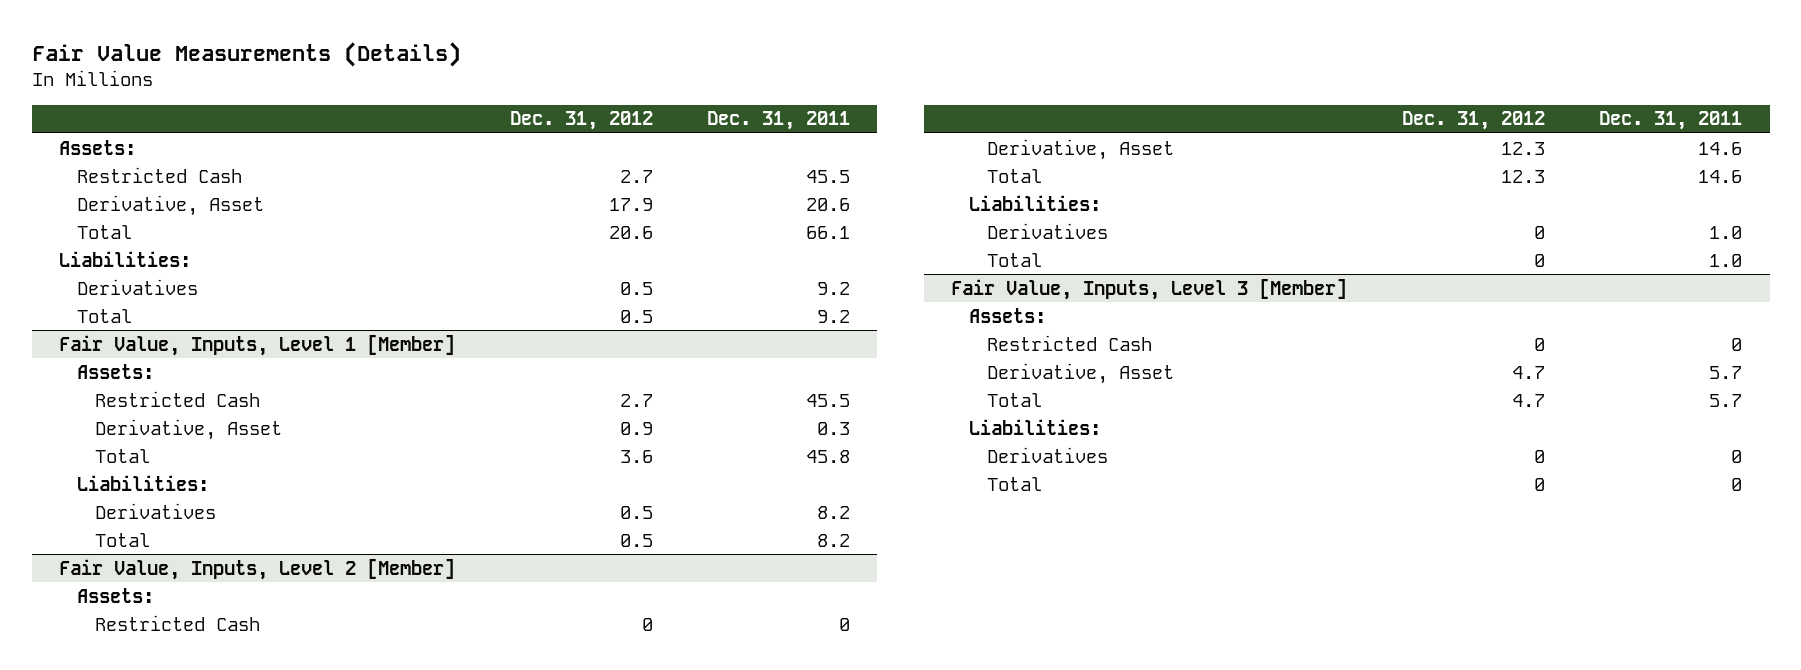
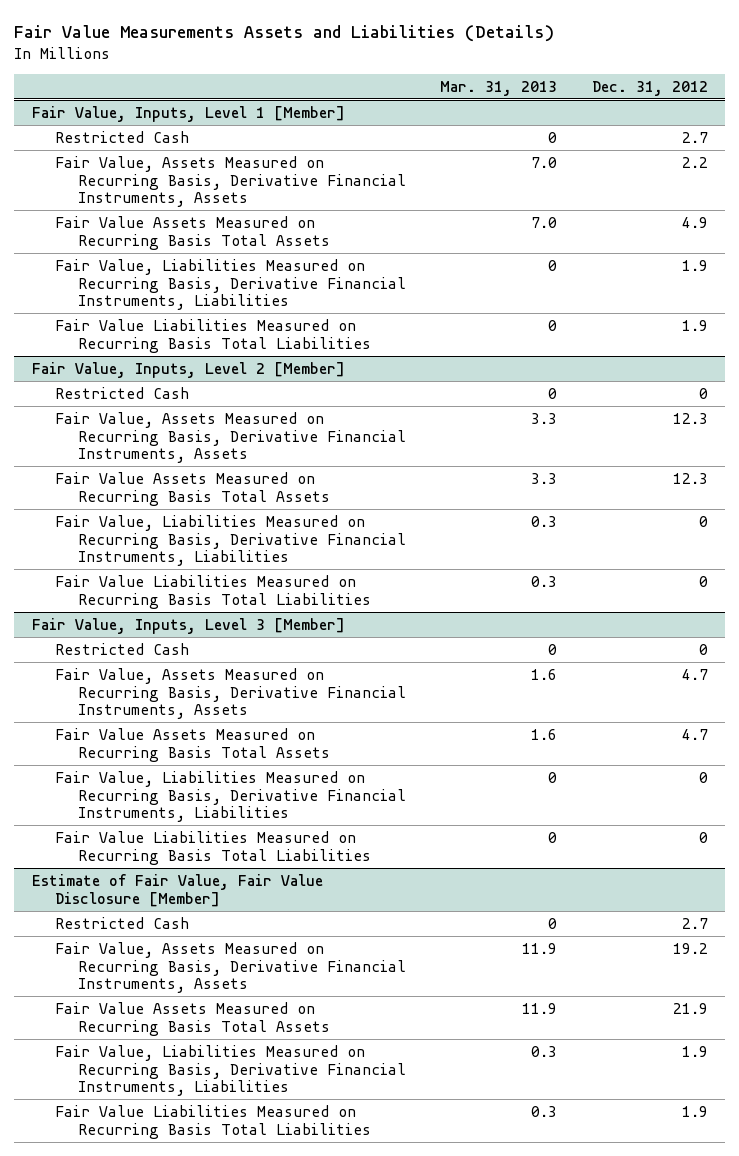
- Fair Value Measurements (Details)
+ Fair Value Measurements Assets and Liabilities (Details)
- | Dec. 31, 2012 | Dec. 31, 2011
+ | Mar. 31, 2013 | Dec. 31, 2012
- Assets:
- Restricted Cash | 2.7 | 45.5
- Derivative, Asset | 17.9 | 20.6
- Total | 20.6 | 66.1
- Liabilities:
- Derivatives | 0.5 | 9.2
- Total | 0.5 | 9.2
@ Fair Value, Inputs, Level 1 [Member]
- Assets:
- Derivative, Asset | 0.9 | 0.3
- Total | 3.6 | 45.8
- Liabilities:
- Derivatives | 0.5 | 8.2
- Total | 0.5 | 8.2
+ Fair Value, Assets Measured on Recurring Basis, Derivative Financial Instruments, Assets | 7.0 | 2.2
+ Fair Value Assets Measured on Recurring Basis Total Assets | 7.0 | 4.9
+ Fair Value, Liabilities Measured on Recurring Basis, Derivative Financial Instruments, Liabilities | 0 | 1.9
+ Fair Value Liabilities Measured on Recurring Basis Total Liabilities | 0 | 1.9
@ Fair Value, Inputs, Level 2 [Member]
- Assets:
- Derivative, Asset | 12.3 | 14.6
- Total | 12.3 | 14.6
- Liabilities:
- Derivatives | 0 | 1.0
- Total | 0 | 1.0
+ Fair Value, Assets Measured on Recurring Basis, Derivative Financial Instruments, Assets | 3.3 | 12.3
+ Fair Value Assets Measured on Recurring Basis Total Assets | 3.3 | 12.3
+ Fair Value, Liabilities Measured on Recurring Basis, Derivative Financial Instruments, Liabilities | 0.3 | 0
+ Fair Value Liabilities Measured on Recurring Basis Total Liabilities | 0.3 | 0
@ Fair Value, Inputs, Level 3 [Member]
- Assets:
- Derivative, Asset | 4.7 | 5.7
- Total | 4.7 | 5.7
- Liabilities:
- Derivatives | 0 | 0
- Total | 0 | 0
+ Fair Value, Assets Measured on Recurring Basis, Derivative Financial Instruments, Assets | 1.6 | 4.7
+ Fair Value Assets Measured on Recurring Basis Total Assets | 1.6 | 4.7
+ Fair Value, Liabilities Measured on Recurring Basis, Derivative Financial Instruments, Liabilities | 0 | 0
+ Fair Value Liabilities Measured on Recurring Basis Total Liabilities | 0 | 0
+ Estimate of Fair Value, Fair Value Disclosure [Member]
+ Restricted Cash | 0 | 2.7
+ Fair Value, Assets Measured on Recurring Basis, Derivative Financial Instruments, Assets | 11.9 | 19.2
+ Fair Value Assets Measured on Recurring Basis Total Assets | 11.9 | 21.9
+ Fair Value, Liabilities Measured on Recurring Basis, Derivative Financial Instruments, Liabilities | 0.3 | 1.9
+ Fair Value Liabilities Measured on Recurring Basis Total Liabilities | 0.3 | 1.9

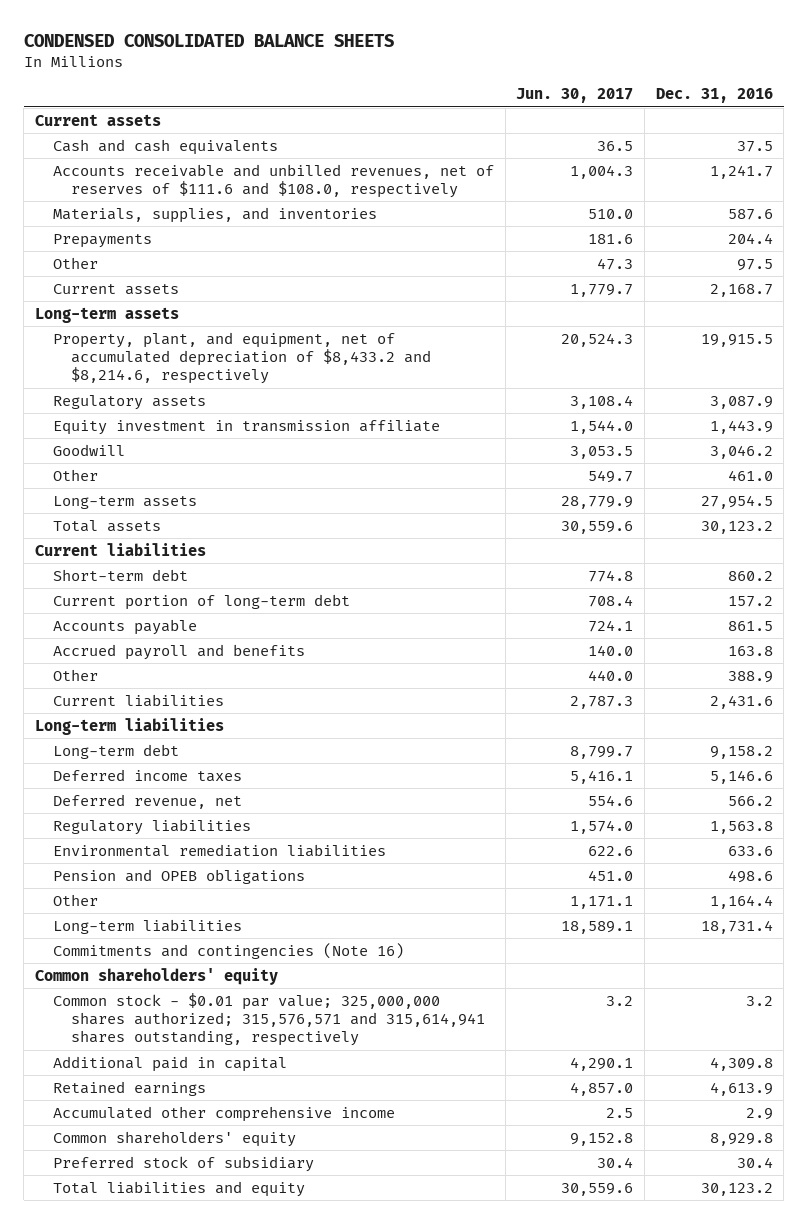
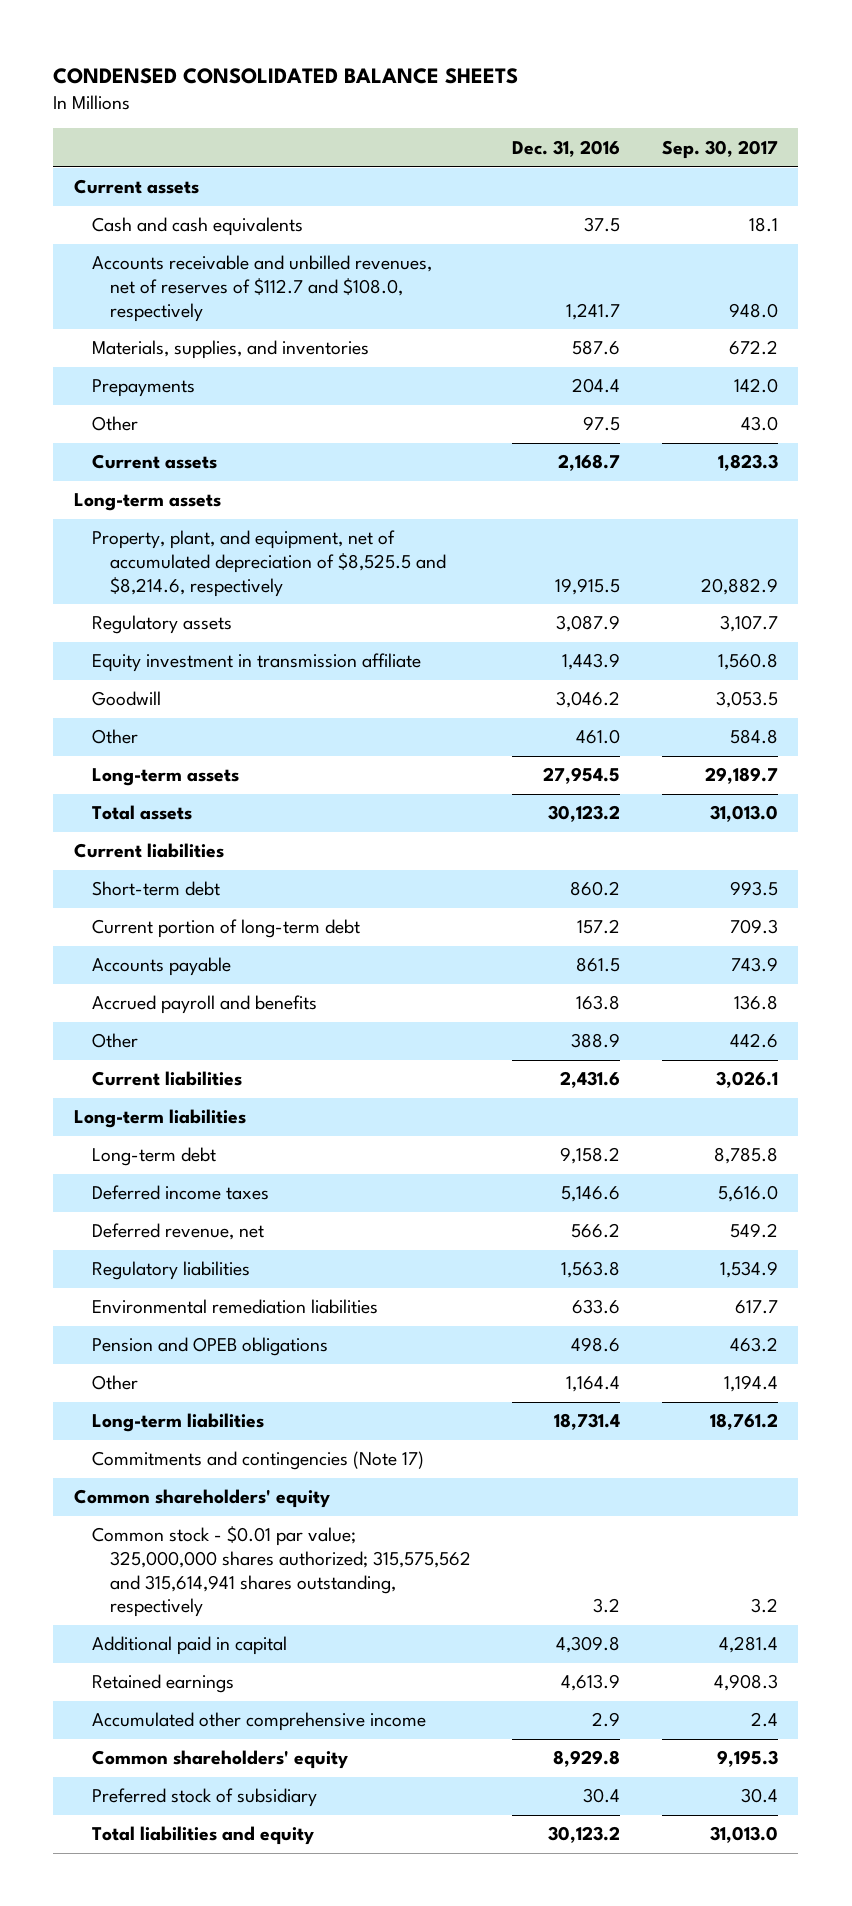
- | Jun. 30, 2017 | Dec. 31, 2016
+ | Dec. 31, 2016 | Sep. 30, 2017
- Accounts receivable and unbilled revenues, net of reserves of $111.6 and $108.0, respectively | 1,004.3 | 1,241.7
+ Accounts receivable and unbilled revenues, net of reserves of $112.7 and $108.0, respectively | 1,241.7 | 948.0
- Property, plant, and equipment, net of accumulated depreciation of $8,433.2 and $8,214.6, respectively | 20,524.3 | 19,915.5
+ Property, plant, and equipment, net of accumulated depreciation of $8,525.5 and $8,214.6, respectively | 19,915.5 | 20,882.9
- Commitments and contingencies (Note 16)
+ Commitments and contingencies (Note 17)
- Common stock - $0.01 par value; 325,000,000 shares authorized; 315,576,571 and 315,614,941 shares outstanding, respectively | 3.2 | 3.2
+ Common stock - $0.01 par value; 325,000,000 shares authorized; 315,575,562 and 315,614,941 shares outstanding, respectively | 3.2 | 3.2

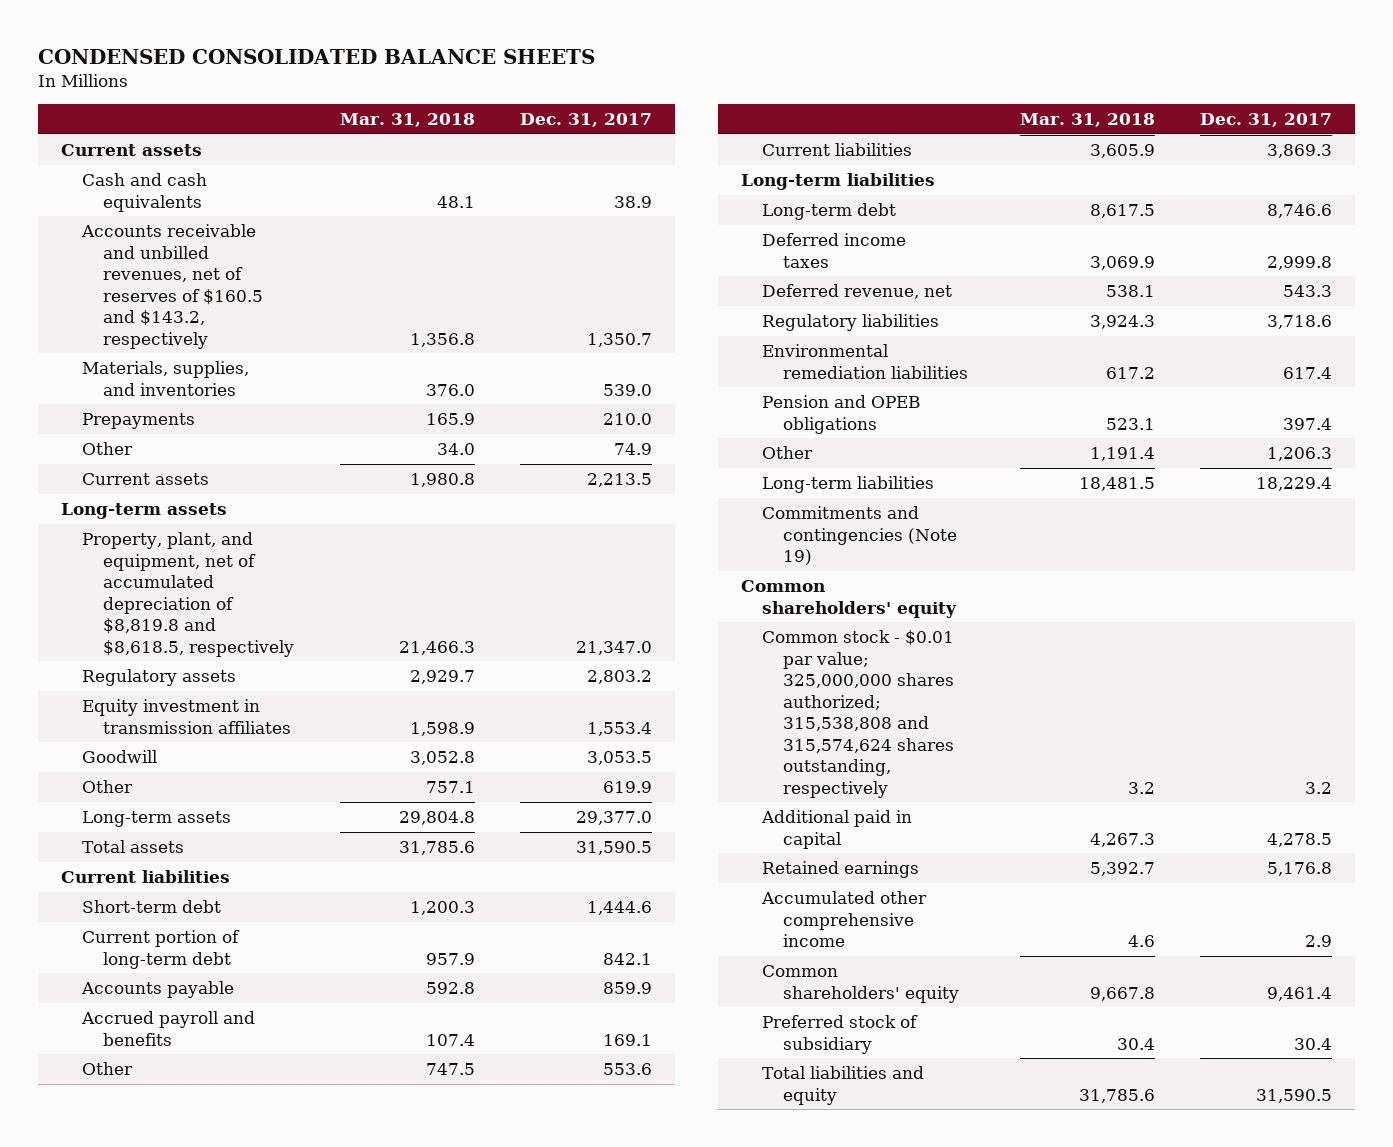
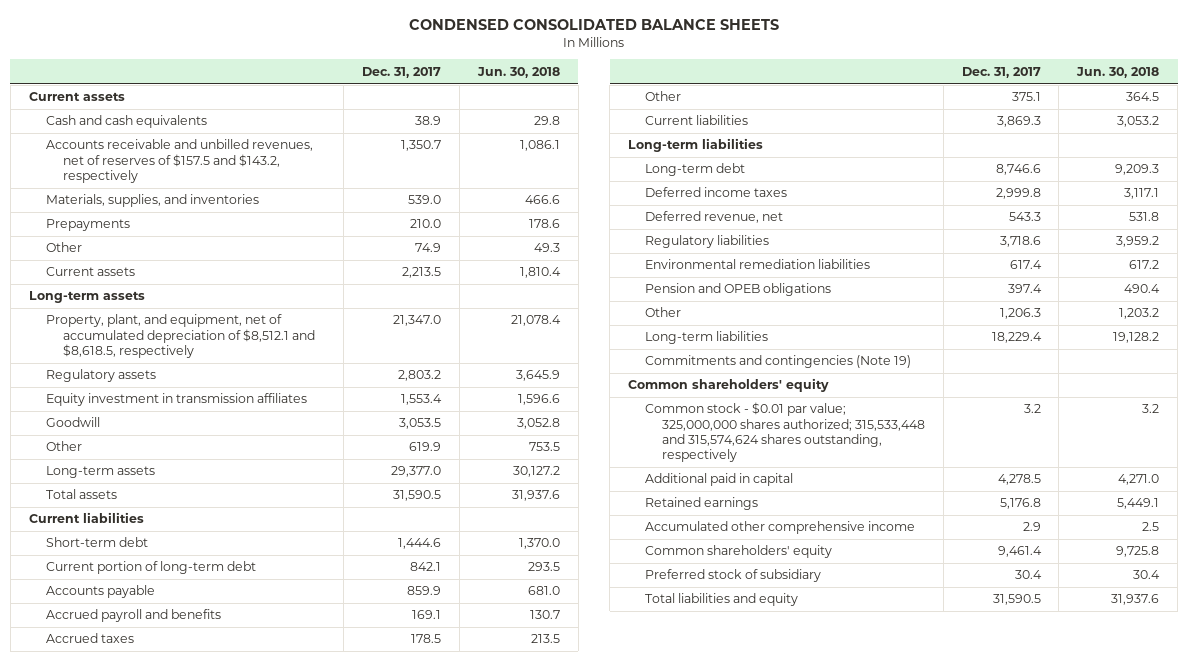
- | Mar. 31, 2018 | Dec. 31, 2017
+ | Dec. 31, 2017 | Jun. 30, 2018
- Accounts receivable and unbilled revenues, net of reserves of $160.5 and $143.2, respectively | 1,356.8 | 1,350.7
+ Accounts receivable and unbilled revenues, net of reserves of $157.5 and $143.2, respectively | 1,350.7 | 1,086.1
- Property, plant, and equipment, net of accumulated depreciation of $8,819.8 and $8,618.5, respectively | 21,466.3 | 21,347.0
+ Property, plant, and equipment, net of accumulated depreciation of $8,512.1 and $8,618.5, respectively | 21,347.0 | 21,078.4
- Other | 747.5 | 553.6
+ Accrued taxes | 178.5 | 213.5
+ Other | 375.1 | 364.5
- Common stock - $0.01 par value; 325,000,000 shares authorized; 315,538,808 and 315,574,624 shares outstanding, respectively | 3.2 | 3.2
+ Common stock - $0.01 par value; 325,000,000 shares authorized; 315,533,448 and 315,574,624 shares outstanding, respectively | 3.2 | 3.2

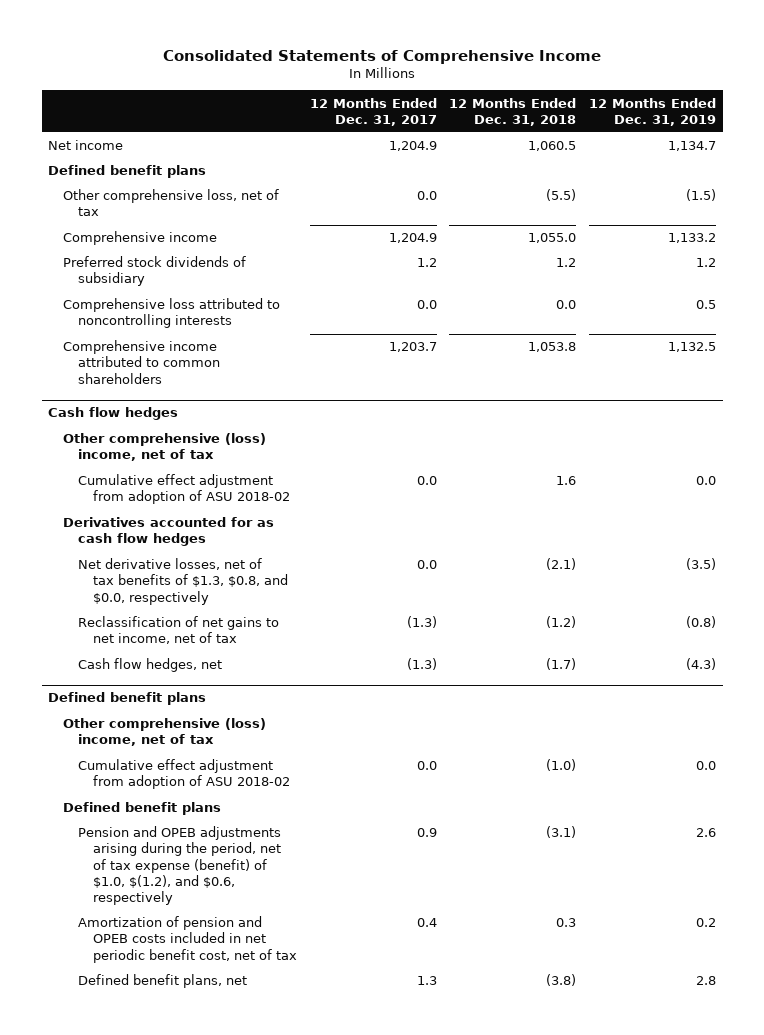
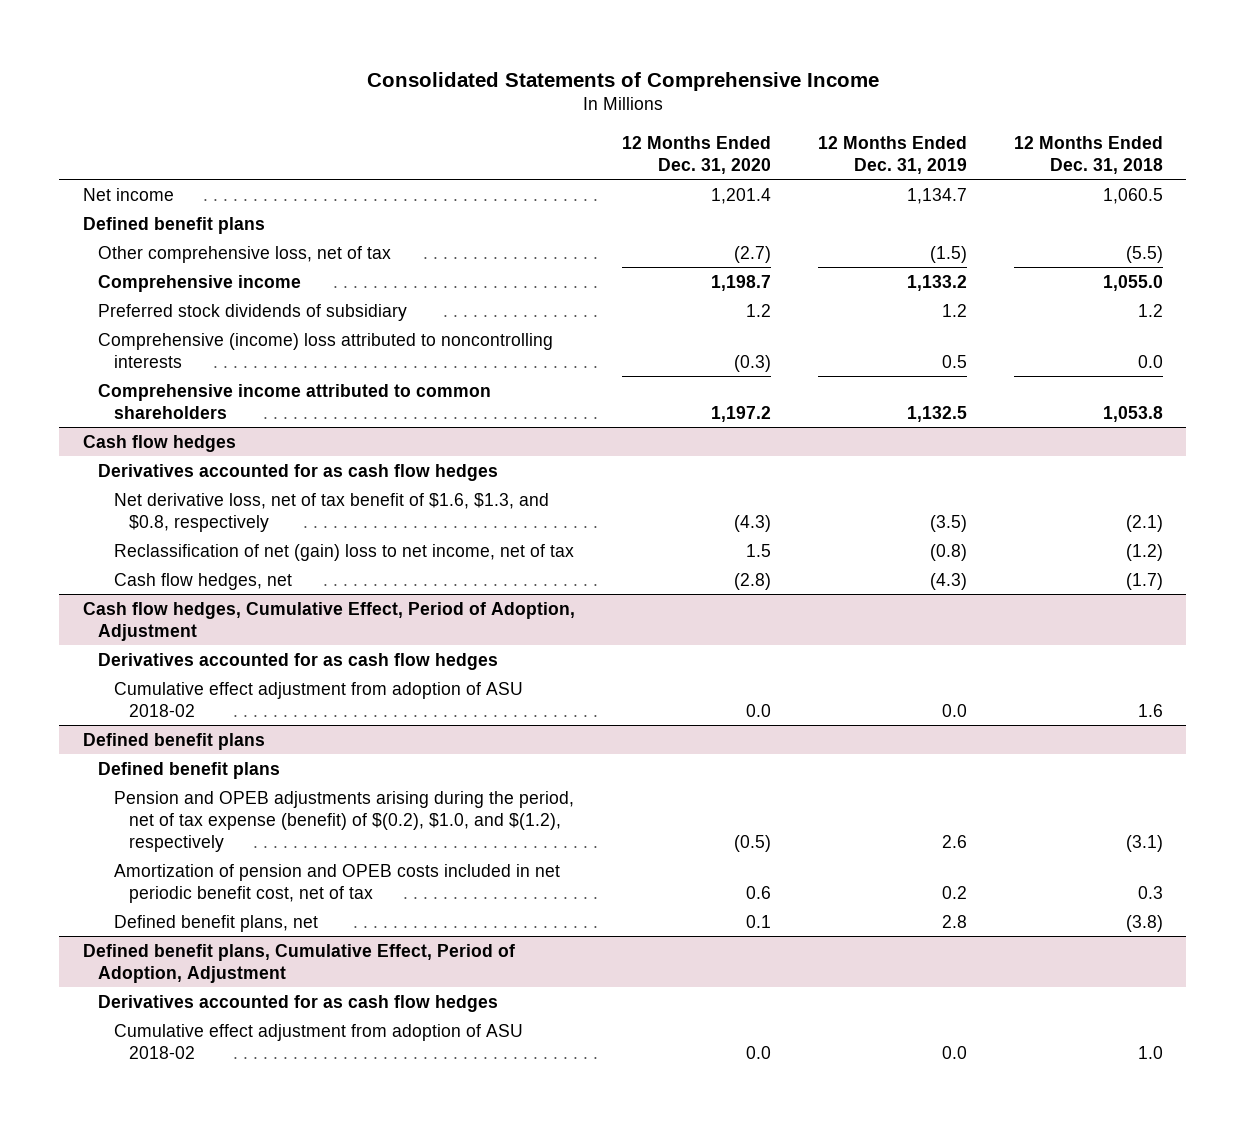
- | 12 Months Ended Dec. 31, 2017 | 12 Months Ended Dec. 31, 2018 | 12 Months Ended Dec. 31, 2019
+ | 12 Months Ended Dec. 31, 2020 | 12 Months Ended Dec. 31, 2019 | 12 Months Ended Dec. 31, 2018
- Comprehensive loss attributed to noncontrolling interests | 0.0 | 0.0 | 0.5
+ Comprehensive (income) loss attributed to noncontrolling interests | (0.3) | 0.5 | 0.0
@ Cash flow hedges
- Other comprehensive (loss) income, net of tax
- Cumulative effect adjustment from adoption of ASU 2018-02 | 0.0 | 1.6 | 0.0
- Net derivative losses, net of tax benefits of $1.3, $0.8, and $0.0, respectively | 0.0 | (2.1) | (3.5)
- Reclassification of net gains to net income, net of tax | (1.3) | (1.2) | (0.8)
+ Net derivative loss, net of tax benefit of $1.6, $1.3, and $0.8, respectively | (4.3) | (3.5) | (2.1)
+ Reclassification of net (gain) loss to net income, net of tax | 1.5 | (0.8) | (1.2)
+ Cash flow hedges, Cumulative Effect, Period of Adoption, Adjustment
+ Derivatives accounted for as cash flow hedges
+ Cumulative effect adjustment from adoption of ASU 2018-02 | 0.0 | 0.0 | 1.6
@ Defined benefit plans
- Other comprehensive (loss) income, net of tax
- Cumulative effect adjustment from adoption of ASU 2018-02 | 0.0 | (1.0) | 0.0
- Pension and OPEB adjustments arising during the period, net of tax expense (benefit) of $1.0, $(1.2), and $0.6, respectively | 0.9 | (3.1) | 2.6
+ Pension and OPEB adjustments arising during the period, net of tax expense (benefit) of $(0.2), $1.0, and $(1.2), respectively | (0.5) | 2.6 | (3.1)
+ Defined benefit plans, Cumulative Effect, Period of Adoption, Adjustment
+ Derivatives accounted for as cash flow hedges
+ Cumulative effect adjustment from adoption of ASU 2018-02 | 0.0 | 0.0 | 1.0

